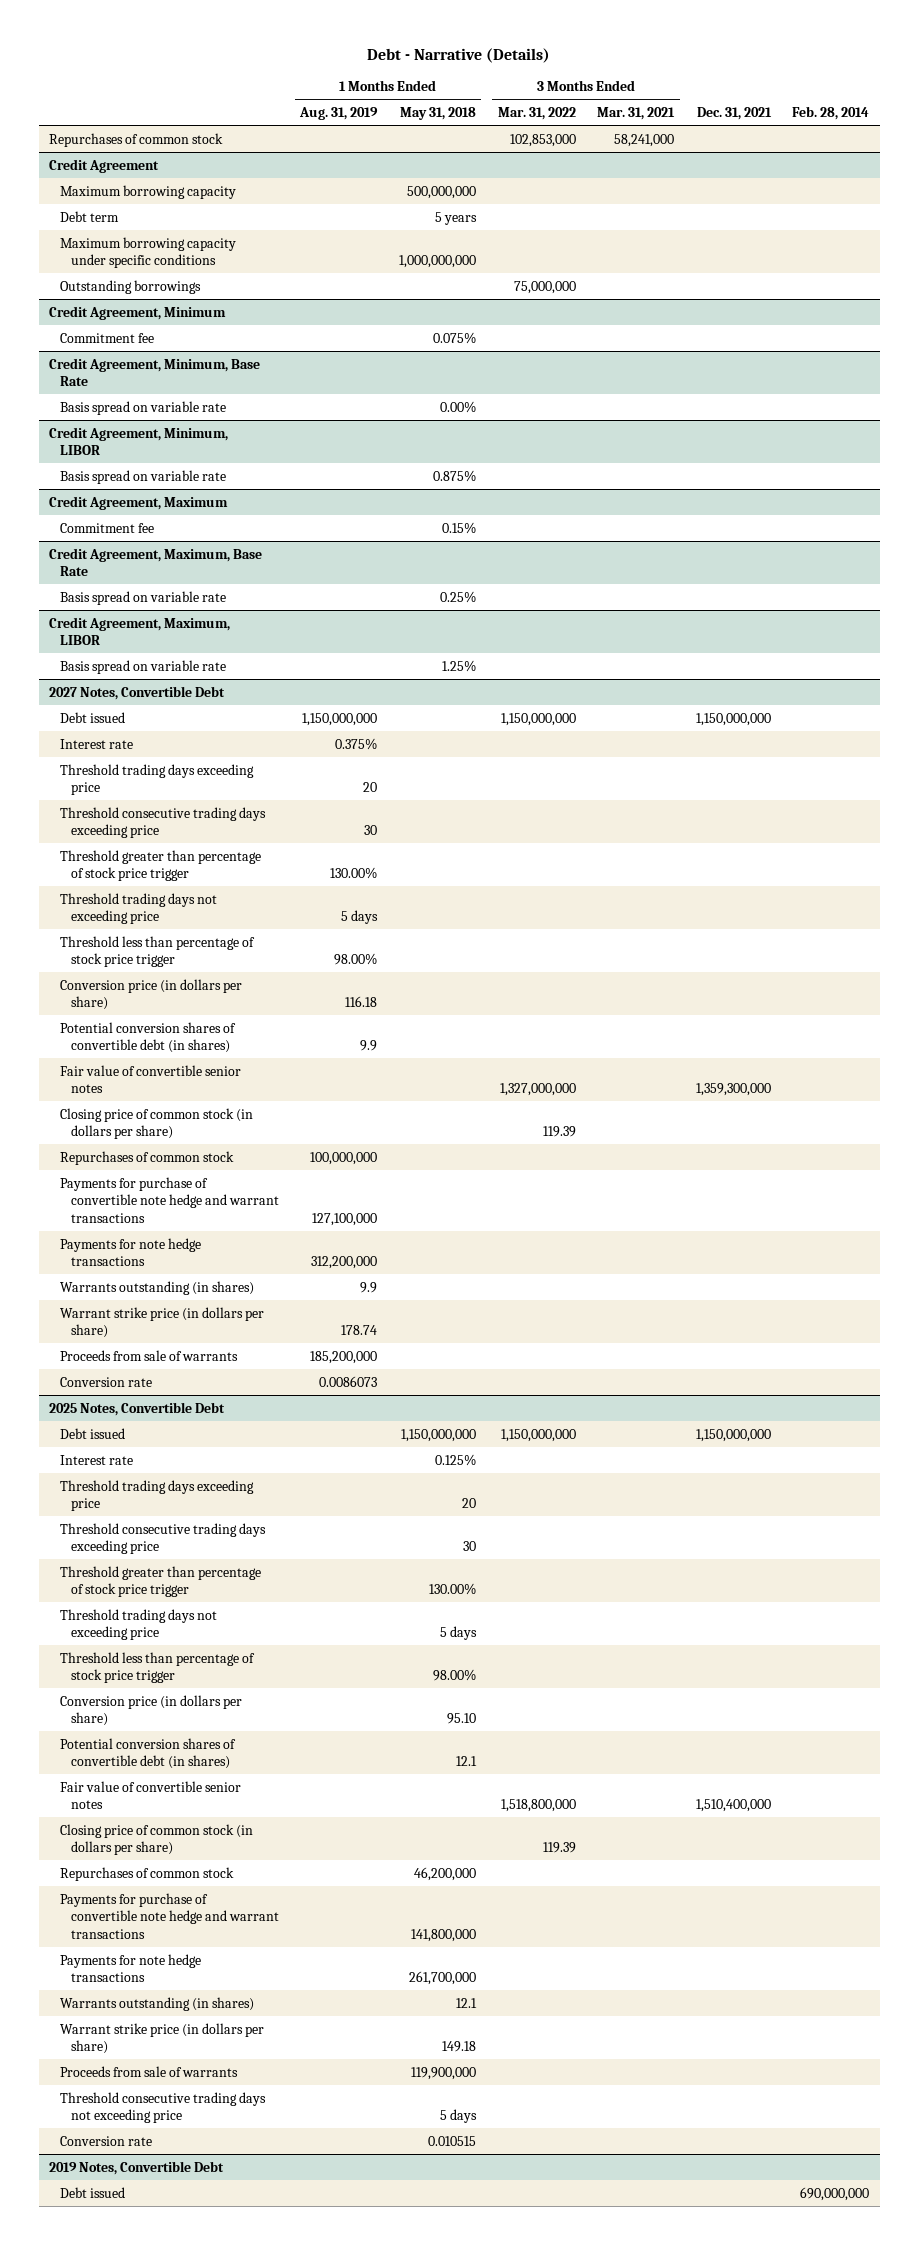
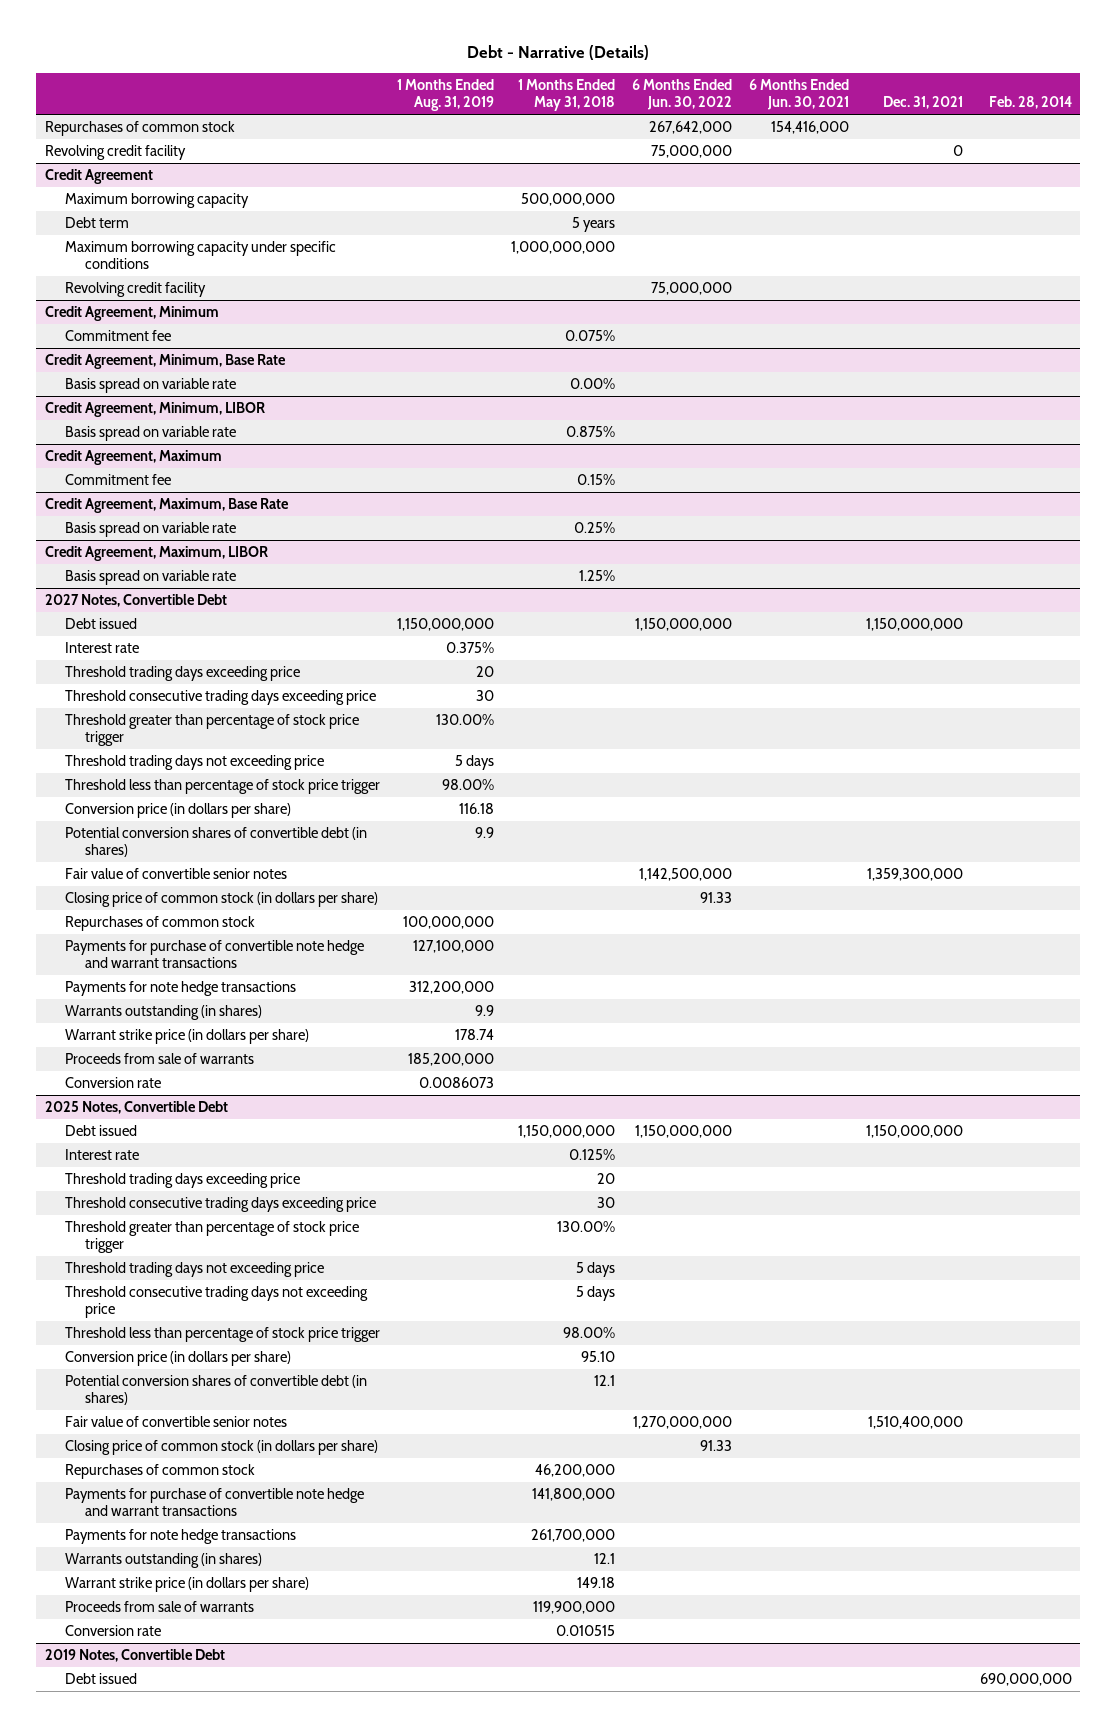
- | 1 Months Ended Aug. 31, 2019 | 1 Months Ended May 31, 2018 | 3 Months Ended Mar. 31, 2022 | 3 Months Ended Mar. 31, 2021 | Dec. 31, 2021 | Feb. 28, 2014
+ | 1 Months Ended Aug. 31, 2019 | 1 Months Ended May 31, 2018 | 6 Months Ended Jun. 30, 2022 | 6 Months Ended Jun. 30, 2021 | Dec. 31, 2021 | Feb. 28, 2014
+ Revolving credit facility | | | 75,000,000 | | 0 |
@ Credit Agreement
- Outstanding borrowings | | | 75,000,000 | | |
+ Revolving credit facility | | | 75,000,000 | | |
@ 2025 Notes, Convertible Debt
moved up: Threshold consecutive trading days not exceeding price | | 5 days | | | |

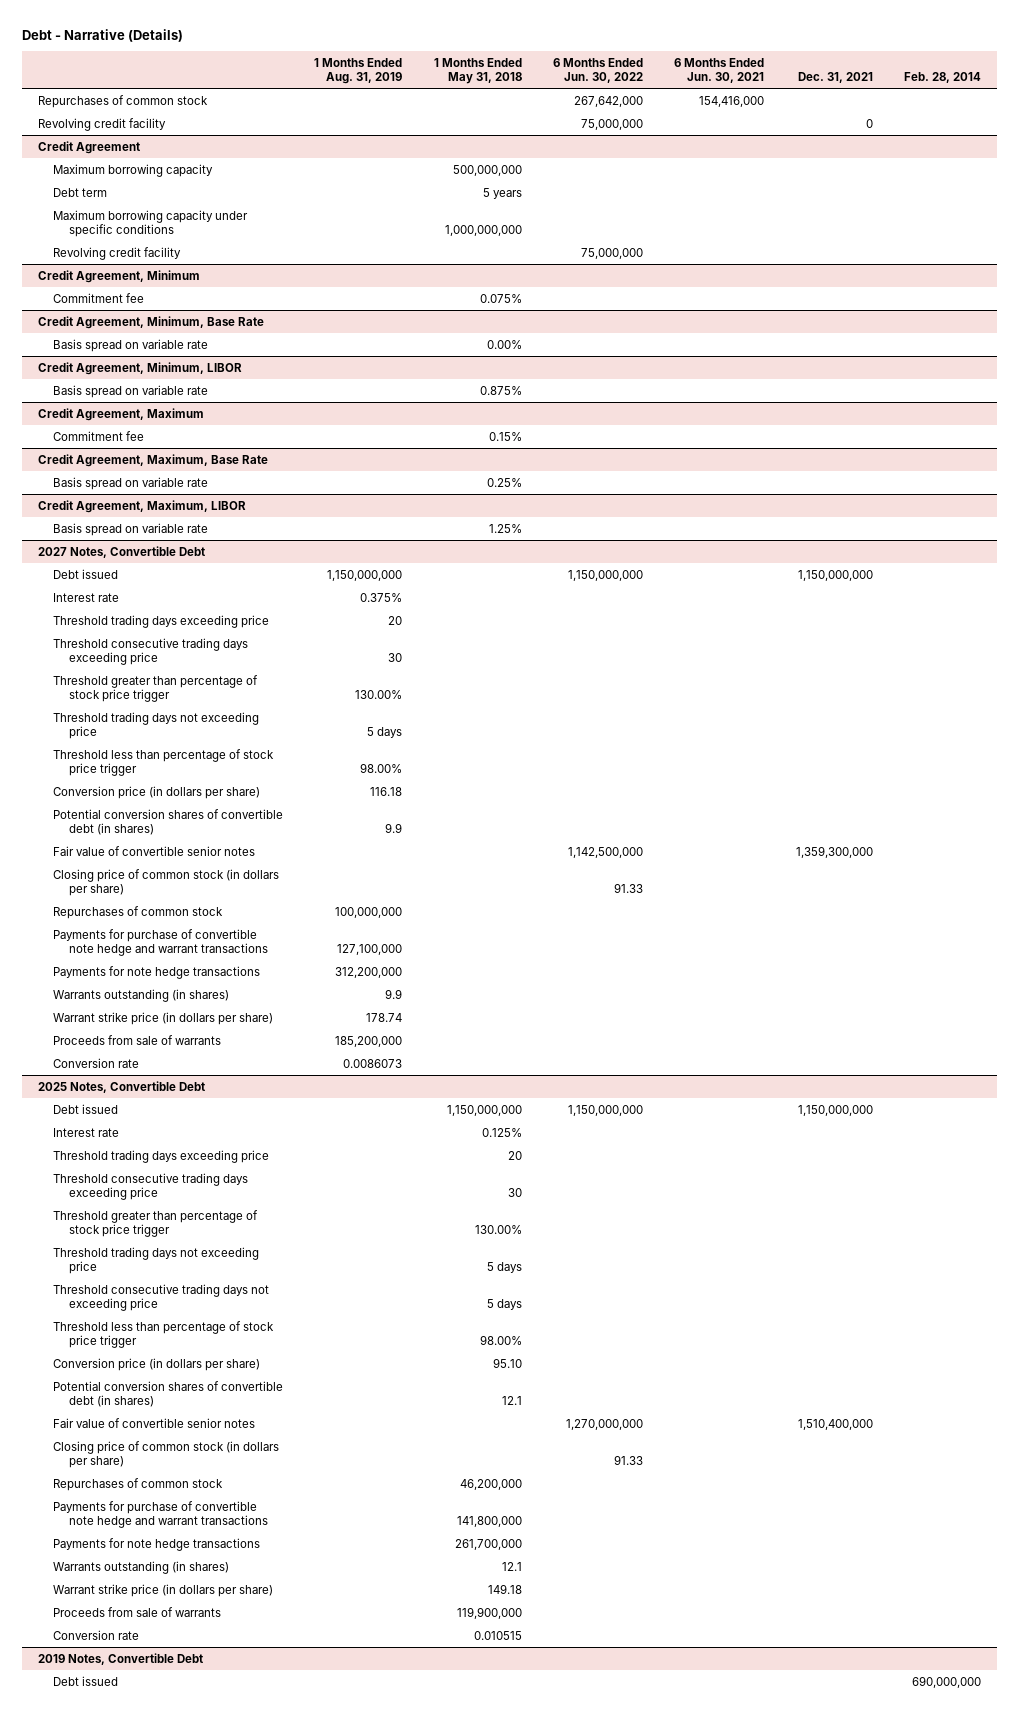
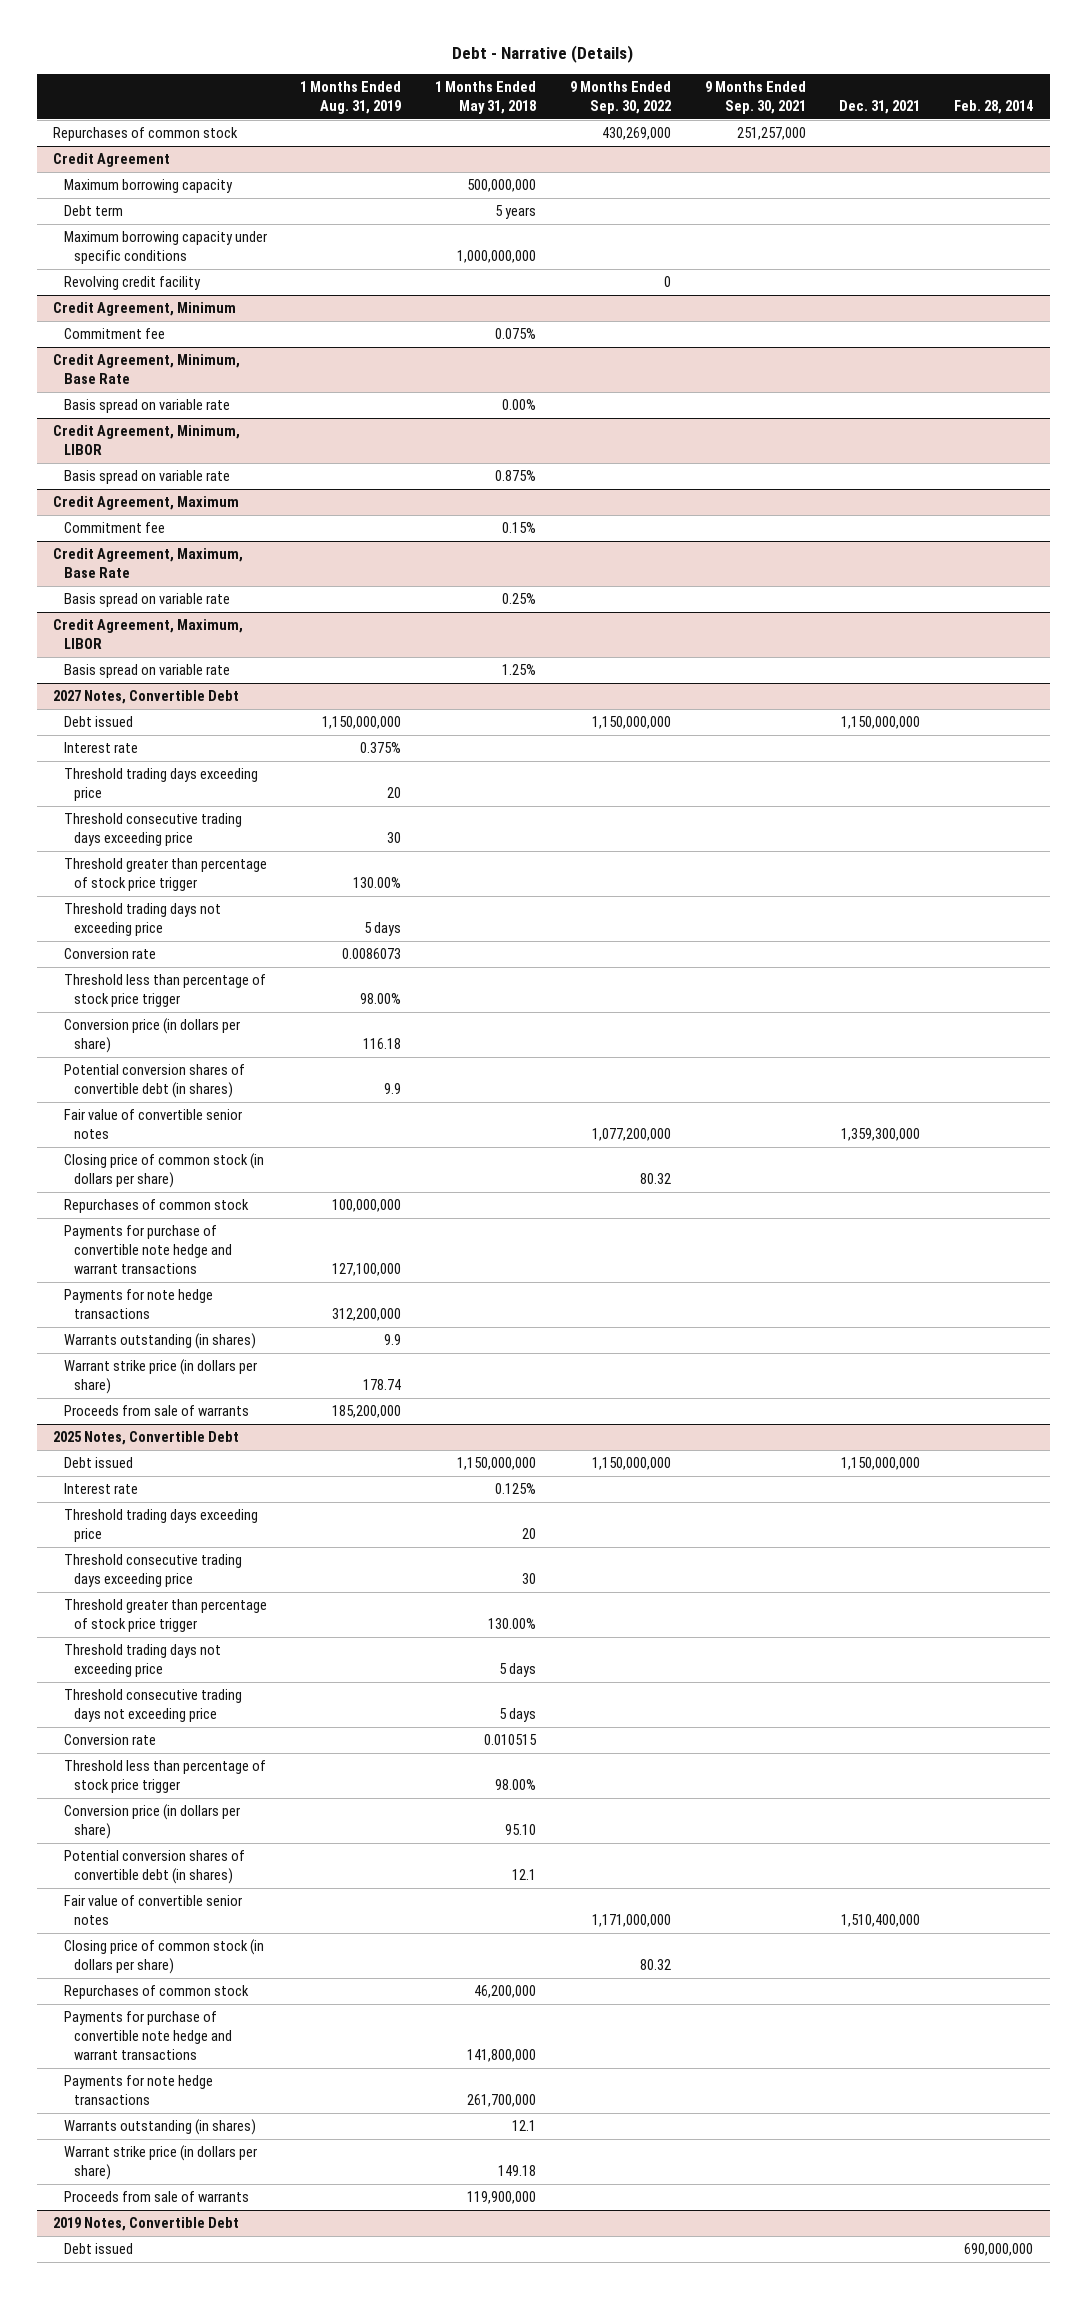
- | 1 Months Ended Aug. 31, 2019 | 1 Months Ended May 31, 2018 | 6 Months Ended Jun. 30, 2022 | 6 Months Ended Jun. 30, 2021 | Dec. 31, 2021 | Feb. 28, 2014
+ | 1 Months Ended Aug. 31, 2019 | 1 Months Ended May 31, 2018 | 9 Months Ended Sep. 30, 2022 | 9 Months Ended Sep. 30, 2021 | Dec. 31, 2021 | Feb. 28, 2014
- Revolving credit facility | | | 75,000,000 | | 0 |
@ 2027 Notes, Convertible Debt
moved up: Conversion rate | 0.0086073 | | | | |
@ 2025 Notes, Convertible Debt
moved up: Conversion rate | | 0.010515 | | | |

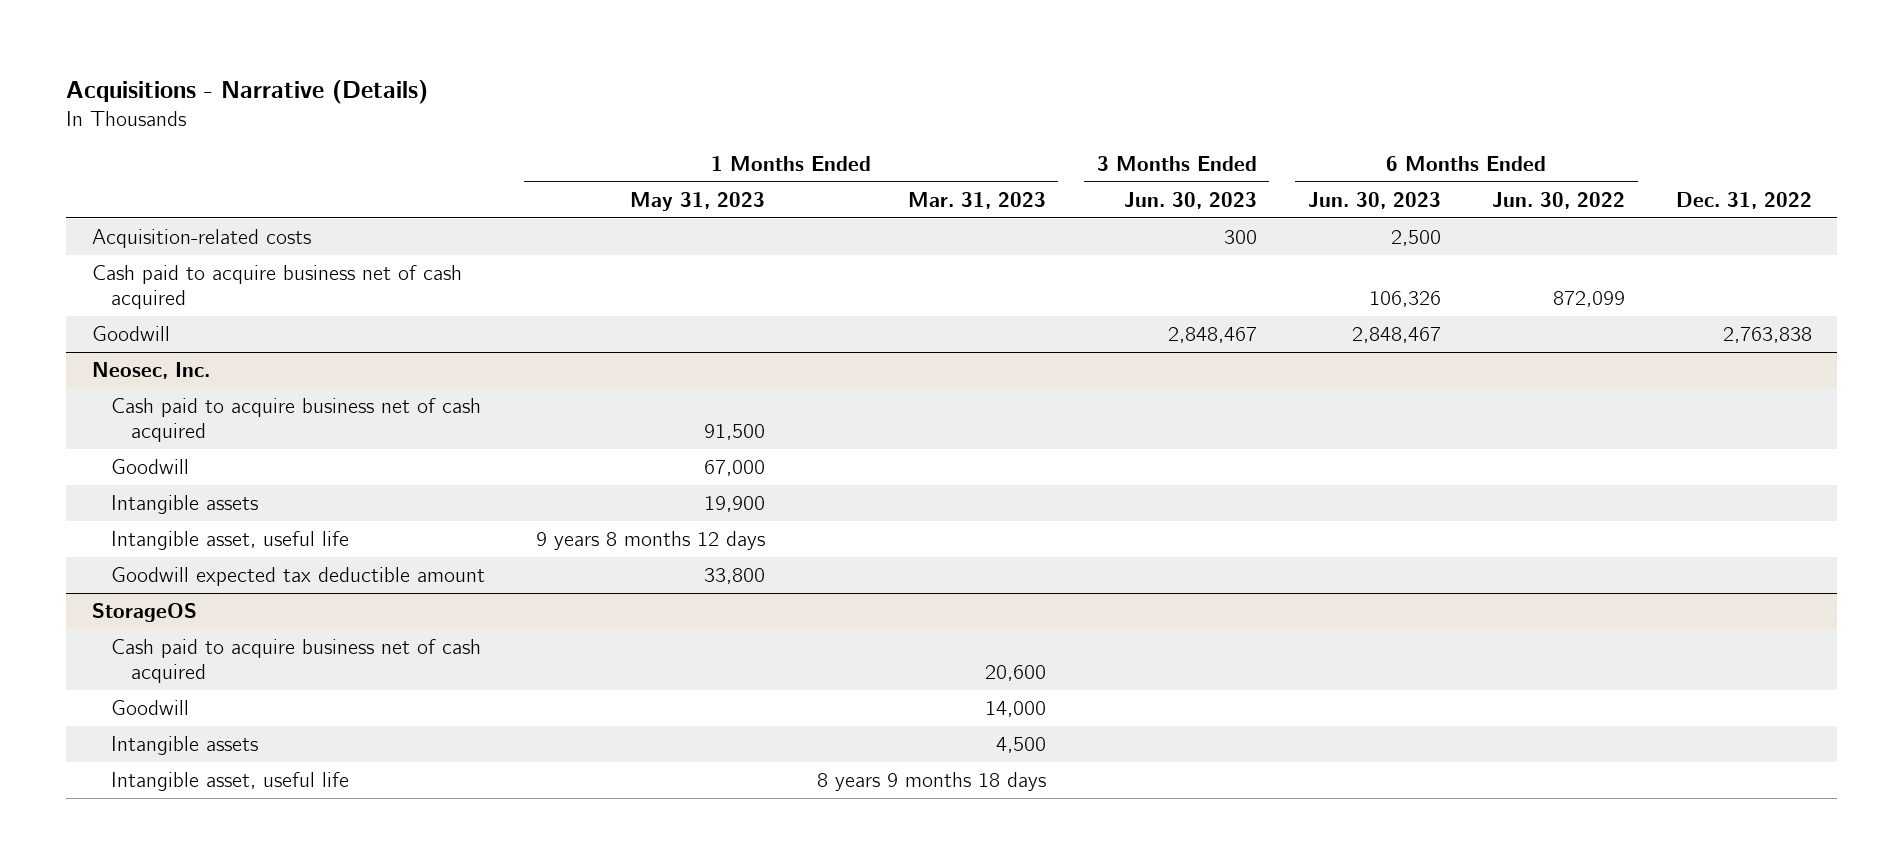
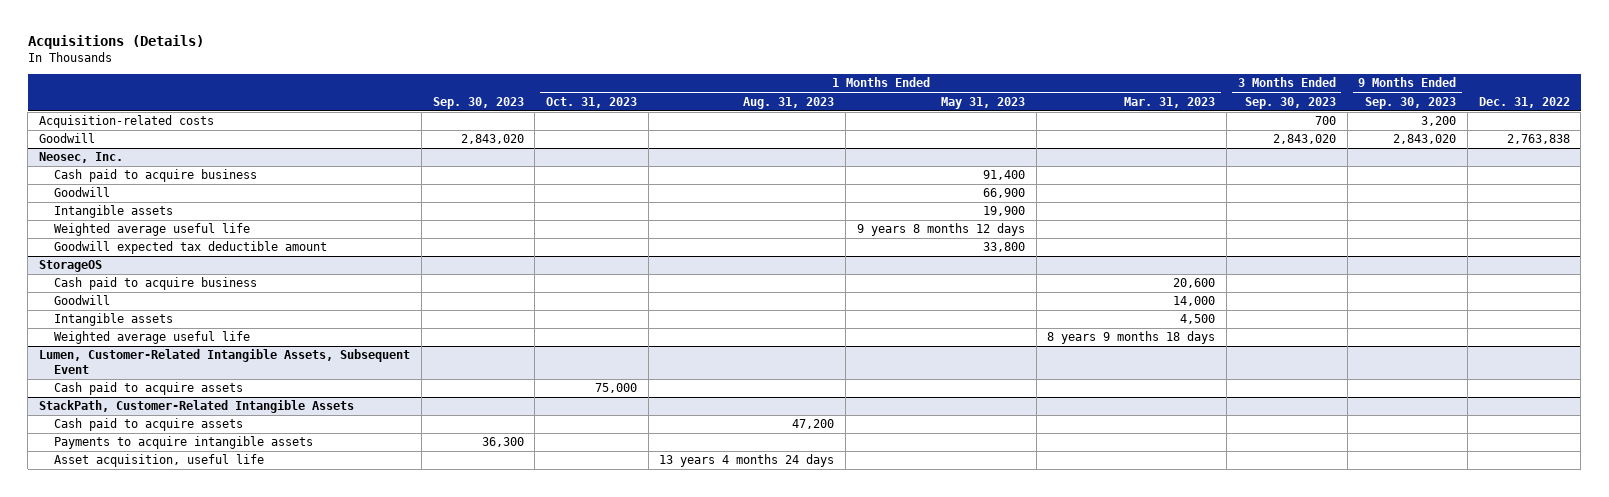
- Acquisitions - Narrative (Details)
+ Acquisitions (Details)
- | 1 Months Ended May 31, 2023 | 1 Months Ended Mar. 31, 2023 | 3 Months Ended Jun. 30, 2023 | 6 Months Ended Jun. 30, 2023 | 6 Months Ended Jun. 30, 2022 | Dec. 31, 2022
+ | Sep. 30, 2023 | 1 Months Ended Oct. 31, 2023 | 1 Months Ended Aug. 31, 2023 | 1 Months Ended May 31, 2023 | 1 Months Ended Mar. 31, 2023 | 3 Months Ended Sep. 30, 2023 | 9 Months Ended Sep. 30, 2023 | Dec. 31, 2022
- Cash paid to acquire business net of cash acquired | | | | 106,326 | 872,099 |
@ Neosec, Inc.
- Cash paid to acquire business net of cash acquired | 91,500 | | | | |
- Goodwill | 67,000 | | | | |
+ Cash paid to acquire business | | | | 91,400 | | | |
+ Goodwill | | | | 66,900 | | | |
- Intangible asset, useful life | 9 years 8 months 12 days | | | | |
+ Weighted average useful life | | | | 9 years 8 months 12 days | | | |
@ StorageOS
- Cash paid to acquire business net of cash acquired | | 20,600 | | | |
+ Cash paid to acquire business | | | | | 20,600 | | |
- Intangible asset, useful life | | 8 years 9 months 18 days | | | |
+ Weighted average useful life | | | | | 8 years 9 months 18 days | | |
+ Lumen, Customer-Related Intangible Assets, Subsequent Event
+ Cash paid to acquire assets | | 75,000 | | | | | |
+ StackPath, Customer-Related Intangible Assets
+ Cash paid to acquire assets | | | 47,200 | | | | |
+ Payments to acquire intangible assets | 36,300 | | | | | | |
+ Asset acquisition, useful life | | | 13 years 4 months 24 days | | | | |

